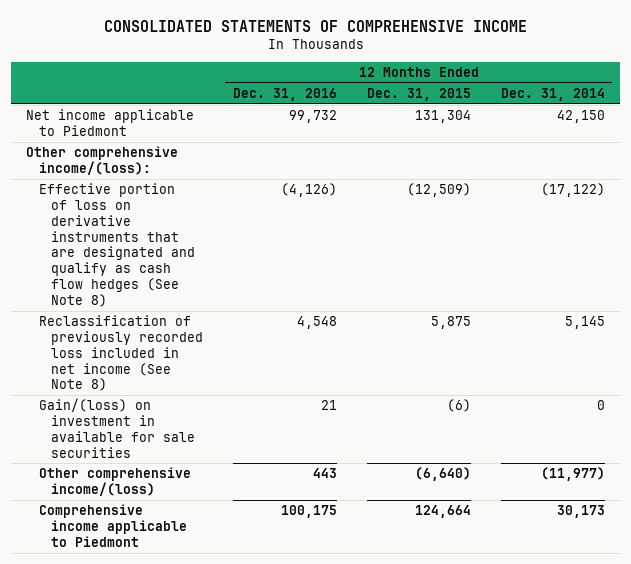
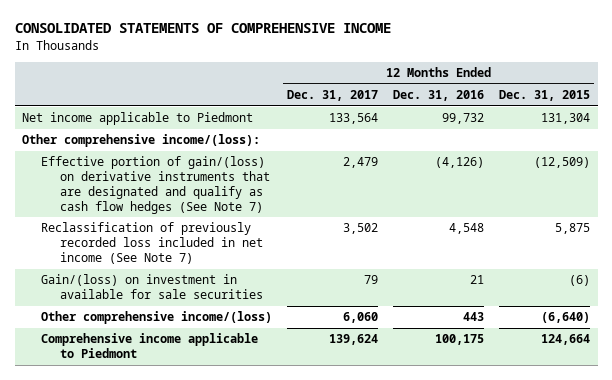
- | 12 Months Ended Dec. 31, 2016 | 12 Months Ended Dec. 31, 2015 | 12 Months Ended Dec. 31, 2014
+ | 12 Months Ended Dec. 31, 2017 | 12 Months Ended Dec. 31, 2016 | 12 Months Ended Dec. 31, 2015
- Effective portion of loss on derivative instruments that are designated and qualify as cash flow hedges (See Note 8) | (4,126) | (12,509) | (17,122)
- Reclassification of previously recorded loss included in net income (See Note 8) | 4,548 | 5,875 | 5,145
+ Effective portion of gain/(loss) on derivative instruments that are designated and qualify as cash flow hedges (See Note 7) | 2,479 | (4,126) | (12,509)
+ Reclassification of previously recorded loss included in net income (See Note 7) | 3,502 | 4,548 | 5,875

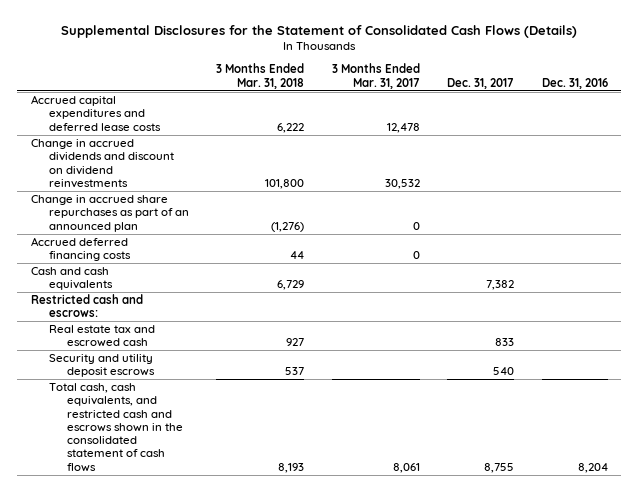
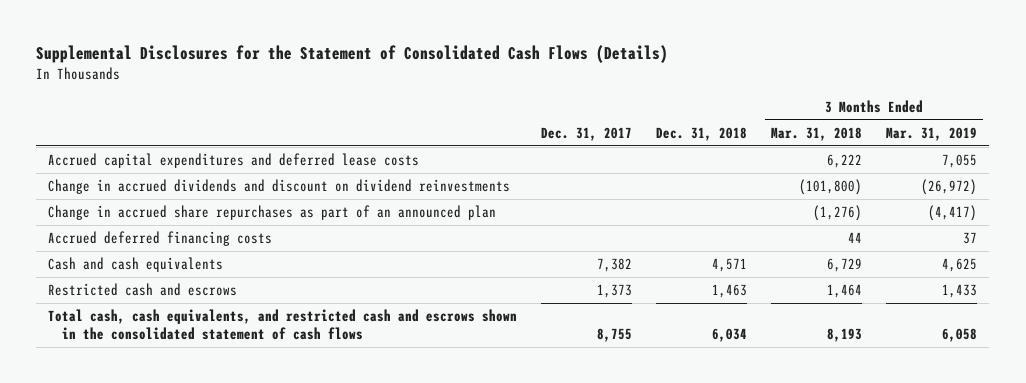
- | 3 Months Ended Mar. 31, 2018 | 3 Months Ended Mar. 31, 2017 | Dec. 31, 2017 | Dec. 31, 2016
+ | Dec. 31, 2017 | Dec. 31, 2018 | 3 Months Ended Mar. 31, 2018 | 3 Months Ended Mar. 31, 2019
- Change in accrued dividends and discount on dividend reinvestments | 101,800 | 30,532 | |
+ Change in accrued dividends and discount on dividend reinvestments | | | (101,800) | (26,972)
- Restricted cash and escrows:
- Real estate tax and escrowed cash | 927 | | 833 |
- Security and utility deposit escrows | 537 | | 540 |
+ Restricted cash and escrows | 1,373 | 1,463 | 1,464 | 1,433

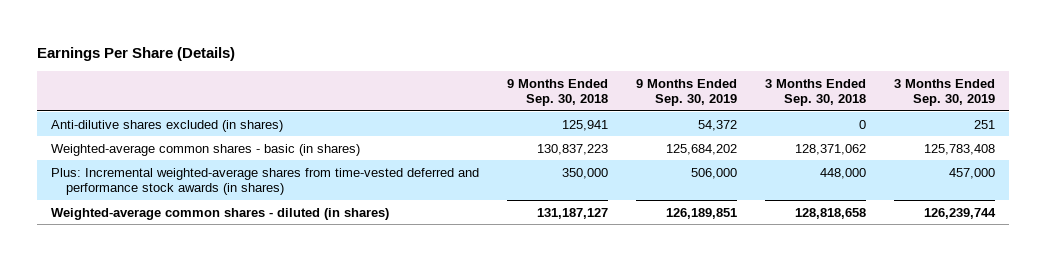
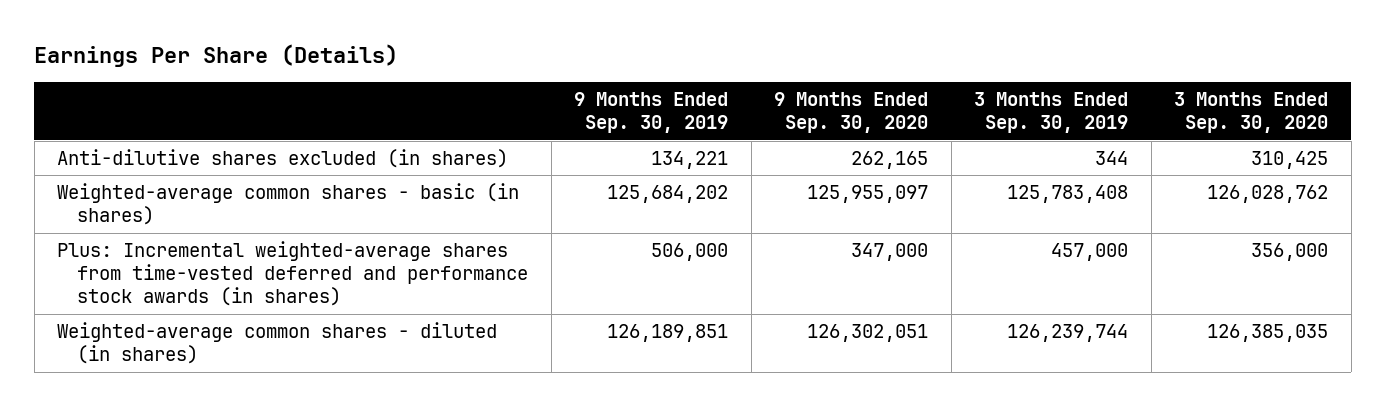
- | 9 Months Ended Sep. 30, 2018 | 9 Months Ended Sep. 30, 2019 | 3 Months Ended Sep. 30, 2018 | 3 Months Ended Sep. 30, 2019
+ | 9 Months Ended Sep. 30, 2019 | 9 Months Ended Sep. 30, 2020 | 3 Months Ended Sep. 30, 2019 | 3 Months Ended Sep. 30, 2020
- Anti-dilutive shares excluded (in shares) | 125,941 | 54,372 | 0 | 251
+ Anti-dilutive shares excluded (in shares) | 134,221 | 262,165 | 344 | 310,425

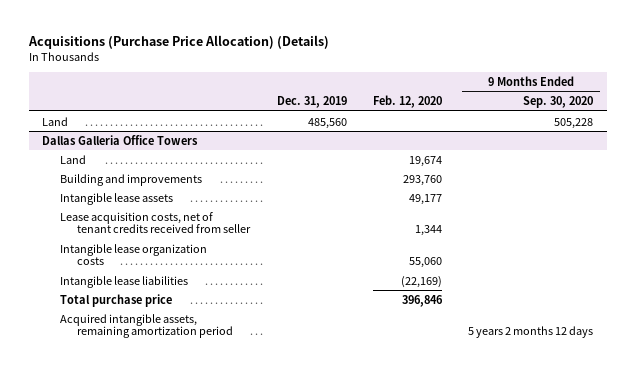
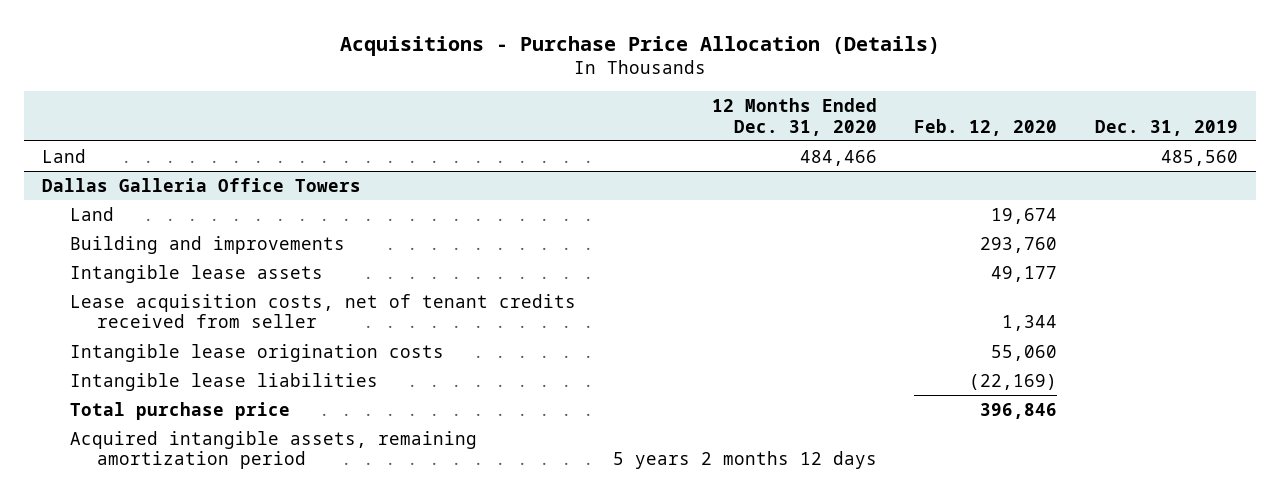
- Acquisitions (Purchase Price Allocation) (Details)
+ Acquisitions - Purchase Price Allocation (Details)
- | Dec. 31, 2019 | Feb. 12, 2020 | 9 Months Ended Sep. 30, 2020
+ | 12 Months Ended Dec. 31, 2020 | Feb. 12, 2020 | Dec. 31, 2019
@ Dallas Galleria Office Towers
- Intangible lease organization costs | | 55,060 |
+ Intangible lease origination costs | | 55,060 |

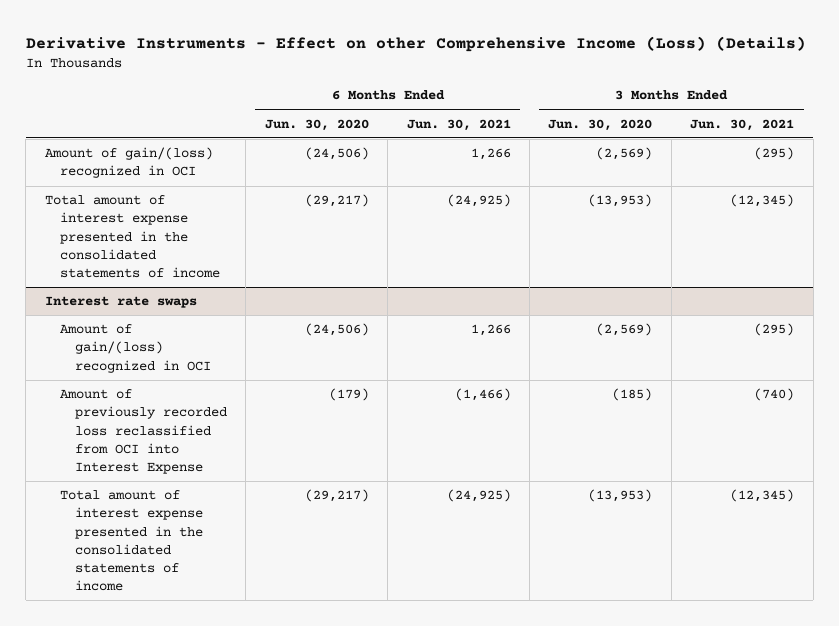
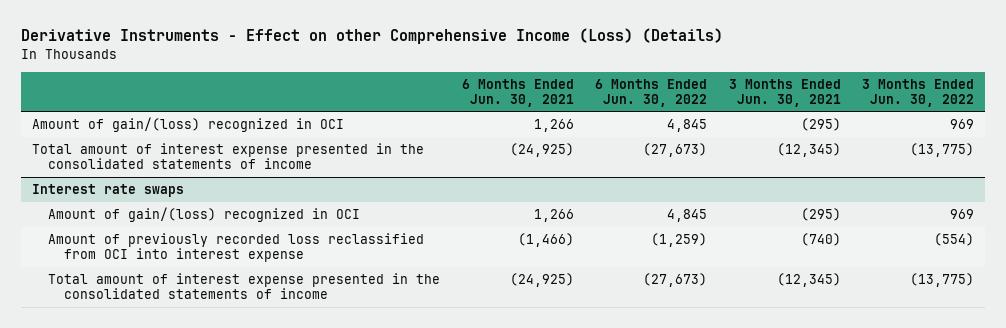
- | 6 Months Ended Jun. 30, 2020 | 6 Months Ended Jun. 30, 2021 | 3 Months Ended Jun. 30, 2020 | 3 Months Ended Jun. 30, 2021
+ | 6 Months Ended Jun. 30, 2021 | 6 Months Ended Jun. 30, 2022 | 3 Months Ended Jun. 30, 2021 | 3 Months Ended Jun. 30, 2022
@ Interest rate swaps
- Amount of previously recorded loss reclassified from OCI into Interest Expense | (179) | (1,466) | (185) | (740)
+ Amount of previously recorded loss reclassified from OCI into interest expense | (1,466) | (1,259) | (740) | (554)

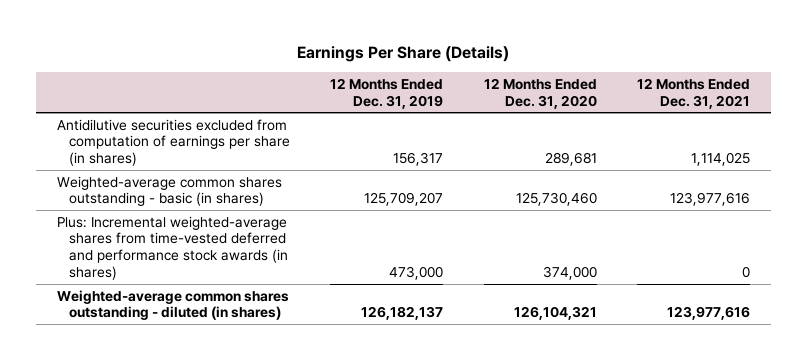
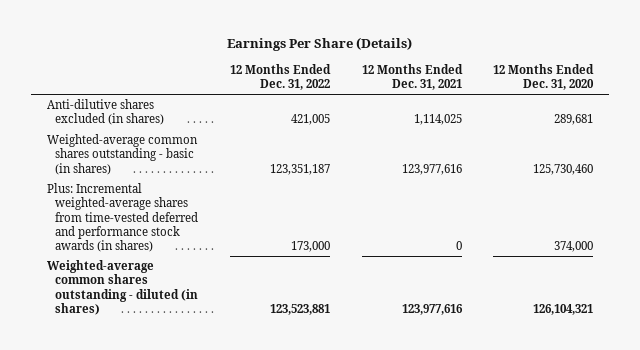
- | 12 Months Ended Dec. 31, 2019 | 12 Months Ended Dec. 31, 2020 | 12 Months Ended Dec. 31, 2021
+ | 12 Months Ended Dec. 31, 2022 | 12 Months Ended Dec. 31, 2021 | 12 Months Ended Dec. 31, 2020
- Antidilutive securities excluded from computation of earnings per share (in shares) | 156,317 | 289,681 | 1,114,025
+ Anti-dilutive shares excluded (in shares) | 421,005 | 1,114,025 | 289,681

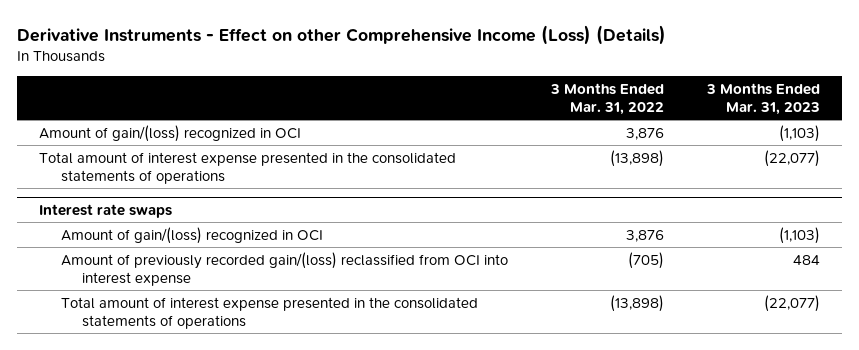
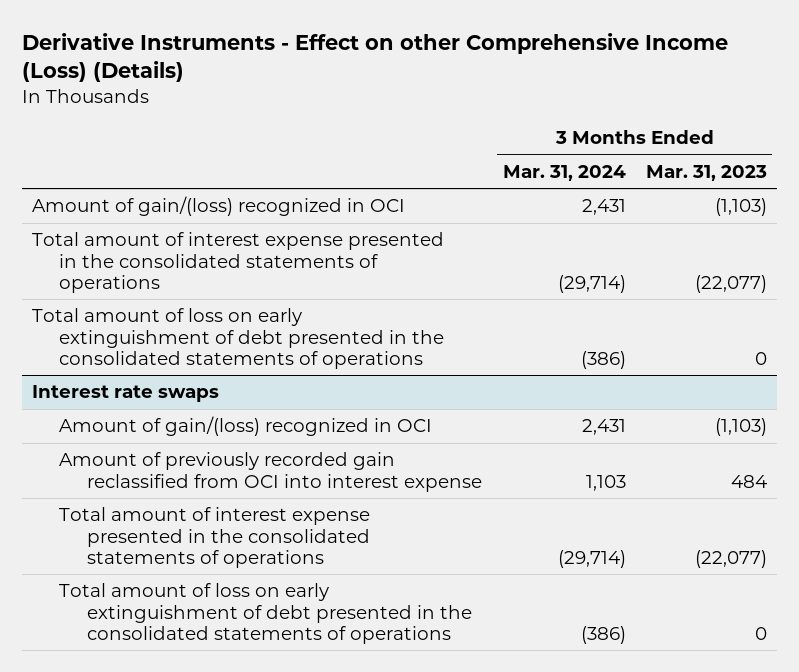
- | 3 Months Ended Mar. 31, 2022 | 3 Months Ended Mar. 31, 2023
+ | 3 Months Ended Mar. 31, 2024 | 3 Months Ended Mar. 31, 2023
+ Total amount of loss on early extinguishment of debt presented in the consolidated statements of operations | (386) | 0
@ Interest rate swaps
- Amount of previously recorded gain/(loss) reclassified from OCI into interest expense | (705) | 484
+ Amount of previously recorded gain reclassified from OCI into interest expense | 1,103 | 484
+ Total amount of loss on early extinguishment of debt presented in the consolidated statements of operations | (386) | 0

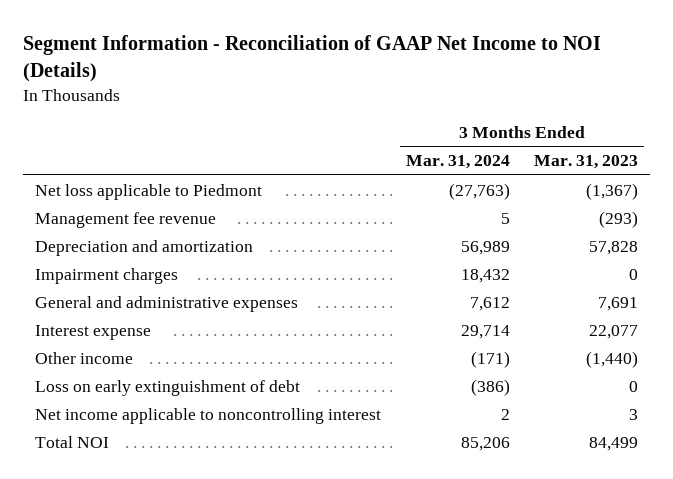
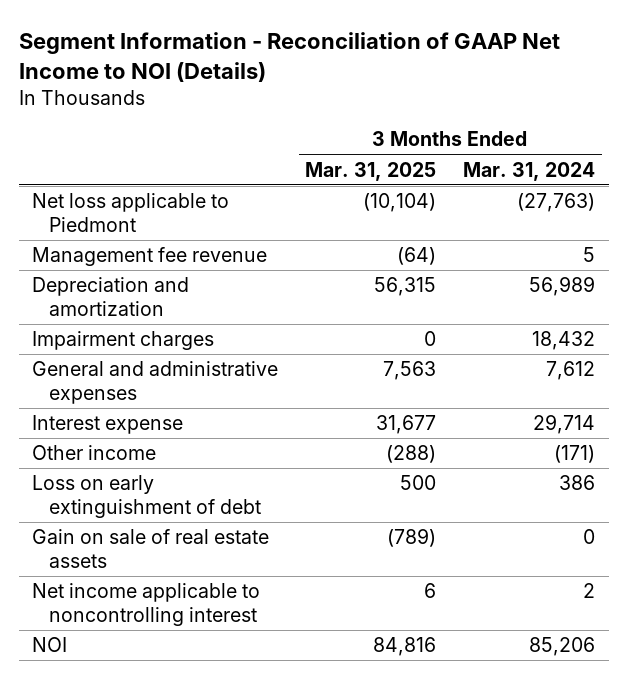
- | 3 Months Ended Mar. 31, 2024 | 3 Months Ended Mar. 31, 2023
+ | 3 Months Ended Mar. 31, 2025 | 3 Months Ended Mar. 31, 2024
- Loss on early extinguishment of debt | (386) | 0
+ Loss on early extinguishment of debt | 500 | 386
+ Gain on sale of real estate assets | (789) | 0
- Total NOI | 85,206 | 84,499
+ NOI | 84,816 | 85,206

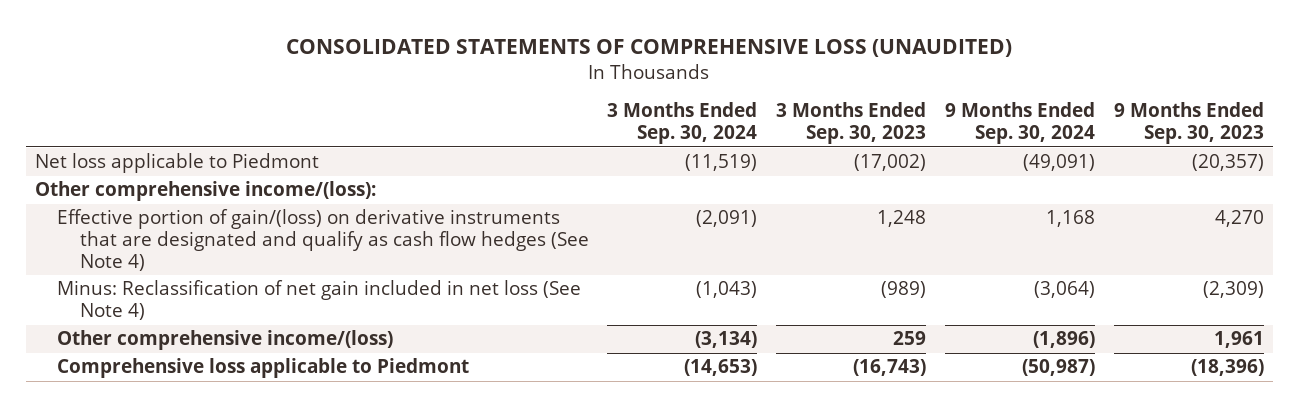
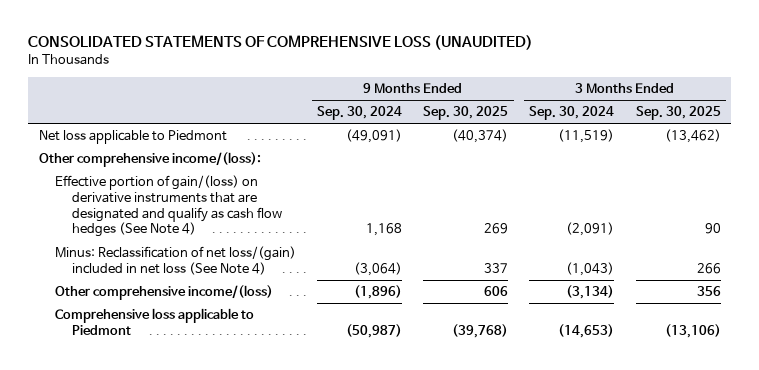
- | 3 Months Ended Sep. 30, 2024 | 3 Months Ended Sep. 30, 2023 | 9 Months Ended Sep. 30, 2024 | 9 Months Ended Sep. 30, 2023
+ | 9 Months Ended Sep. 30, 2024 | 9 Months Ended Sep. 30, 2025 | 3 Months Ended Sep. 30, 2024 | 3 Months Ended Sep. 30, 2025
- Minus: Reclassification of net gain included in net loss (See Note 4) | (1,043) | (989) | (3,064) | (2,309)
+ Minus: Reclassification of net loss/(gain) included in net loss (See Note 4) | (3,064) | 337 | (1,043) | 266

